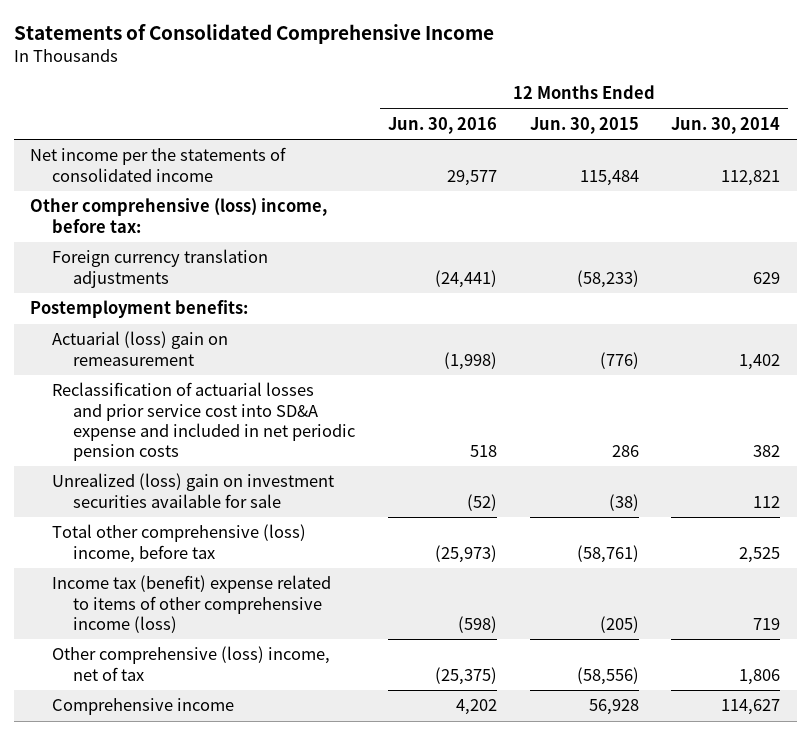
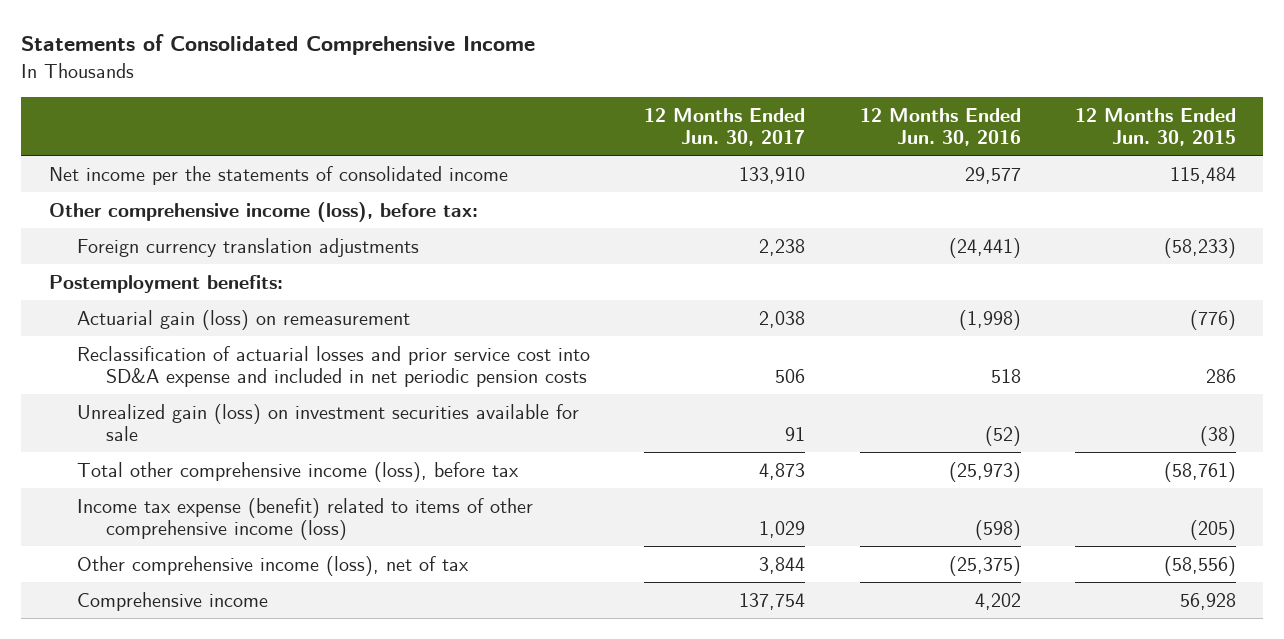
- | 12 Months Ended Jun. 30, 2016 | 12 Months Ended Jun. 30, 2015 | 12 Months Ended Jun. 30, 2014
+ | 12 Months Ended Jun. 30, 2017 | 12 Months Ended Jun. 30, 2016 | 12 Months Ended Jun. 30, 2015
- Other comprehensive (loss) income, before tax:
+ Other comprehensive income (loss), before tax:
- Actuarial (loss) gain on remeasurement | (1,998) | (776) | 1,402
+ Actuarial gain (loss) on remeasurement | 2,038 | (1,998) | (776)
- Unrealized (loss) gain on investment securities available for sale | (52) | (38) | 112
- Total other comprehensive (loss) income, before tax | (25,973) | (58,761) | 2,525
- Income tax (benefit) expense related to items of other comprehensive income (loss) | (598) | (205) | 719
- Other comprehensive (loss) income, net of tax | (25,375) | (58,556) | 1,806
+ Unrealized gain (loss) on investment securities available for sale | 91 | (52) | (38)
+ Total other comprehensive income (loss), before tax | 4,873 | (25,973) | (58,761)
+ Income tax expense (benefit) related to items of other comprehensive income (loss) | 1,029 | (598) | (205)
+ Other comprehensive income (loss), net of tax | 3,844 | (25,375) | (58,556)

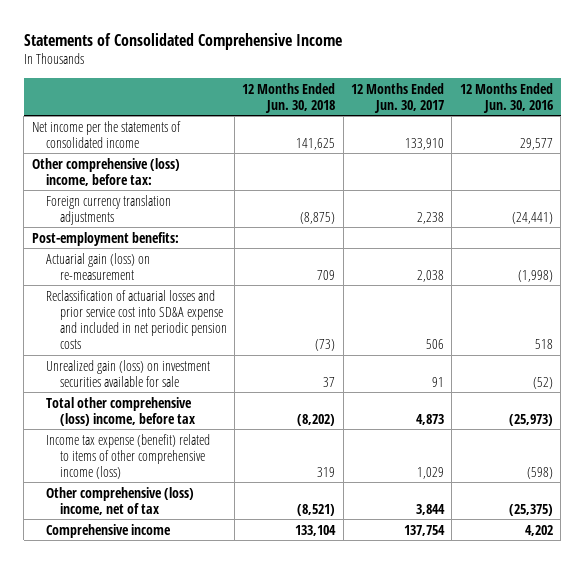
- | 12 Months Ended Jun. 30, 2017 | 12 Months Ended Jun. 30, 2016 | 12 Months Ended Jun. 30, 2015
+ | 12 Months Ended Jun. 30, 2018 | 12 Months Ended Jun. 30, 2017 | 12 Months Ended Jun. 30, 2016
- Other comprehensive income (loss), before tax:
+ Other comprehensive (loss) income, before tax:
- Postemployment benefits:
- Actuarial gain (loss) on remeasurement | 2,038 | (1,998) | (776)
+ Post-employment benefits:
+ Actuarial gain (loss) on re-measurement | 709 | 2,038 | (1,998)
- Total other comprehensive income (loss), before tax | 4,873 | (25,973) | (58,761)
+ Total other comprehensive (loss) income, before tax | (8,202) | 4,873 | (25,973)
- Other comprehensive income (loss), net of tax | 3,844 | (25,375) | (58,556)
+ Other comprehensive (loss) income, net of tax | (8,521) | 3,844 | (25,375)

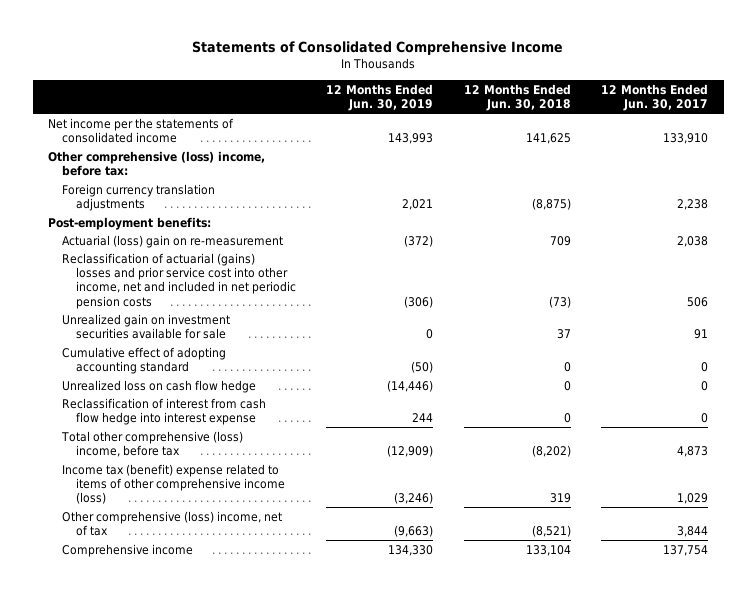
- | 12 Months Ended Jun. 30, 2018 | 12 Months Ended Jun. 30, 2017 | 12 Months Ended Jun. 30, 2016
+ | 12 Months Ended Jun. 30, 2019 | 12 Months Ended Jun. 30, 2018 | 12 Months Ended Jun. 30, 2017
- Actuarial gain (loss) on re-measurement | 709 | 2,038 | (1,998)
- Reclassification of actuarial losses and prior service cost into SD&A expense and included in net periodic pension costs | (73) | 506 | 518
- Unrealized gain (loss) on investment securities available for sale | 37 | 91 | (52)
+ Actuarial (loss) gain on re-measurement | (372) | 709 | 2,038
+ Reclassification of actuarial (gains) losses and prior service cost into other income, net and included in net periodic pension costs | (306) | (73) | 506
+ Unrealized gain on investment securities available for sale | 0 | 37 | 91
+ Cumulative effect of adopting accounting standard | (50) | 0 | 0
+ Unrealized loss on cash flow hedge | (14,446) | 0 | 0
+ Reclassification of interest from cash flow hedge into interest expense | 244 | 0 | 0
- Income tax expense (benefit) related to items of other comprehensive income (loss) | 319 | 1,029 | (598)
+ Income tax (benefit) expense related to items of other comprehensive income (loss) | (3,246) | 319 | 1,029

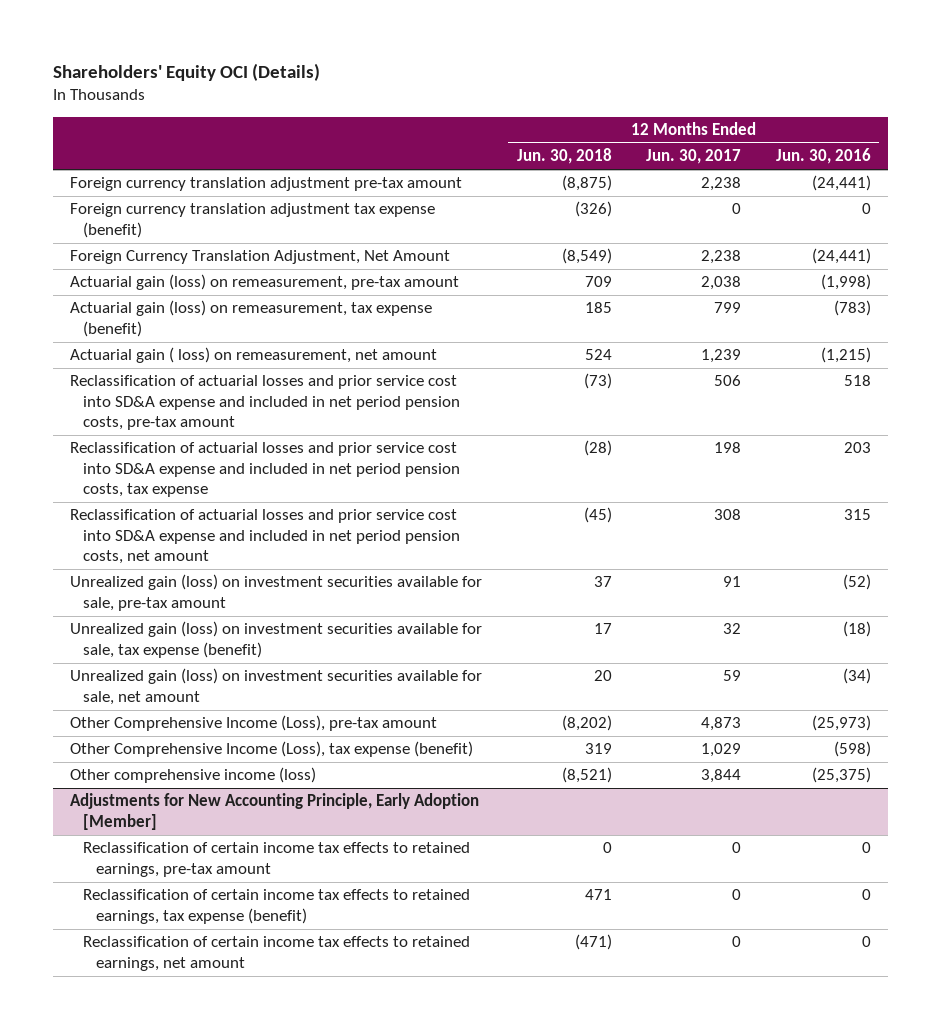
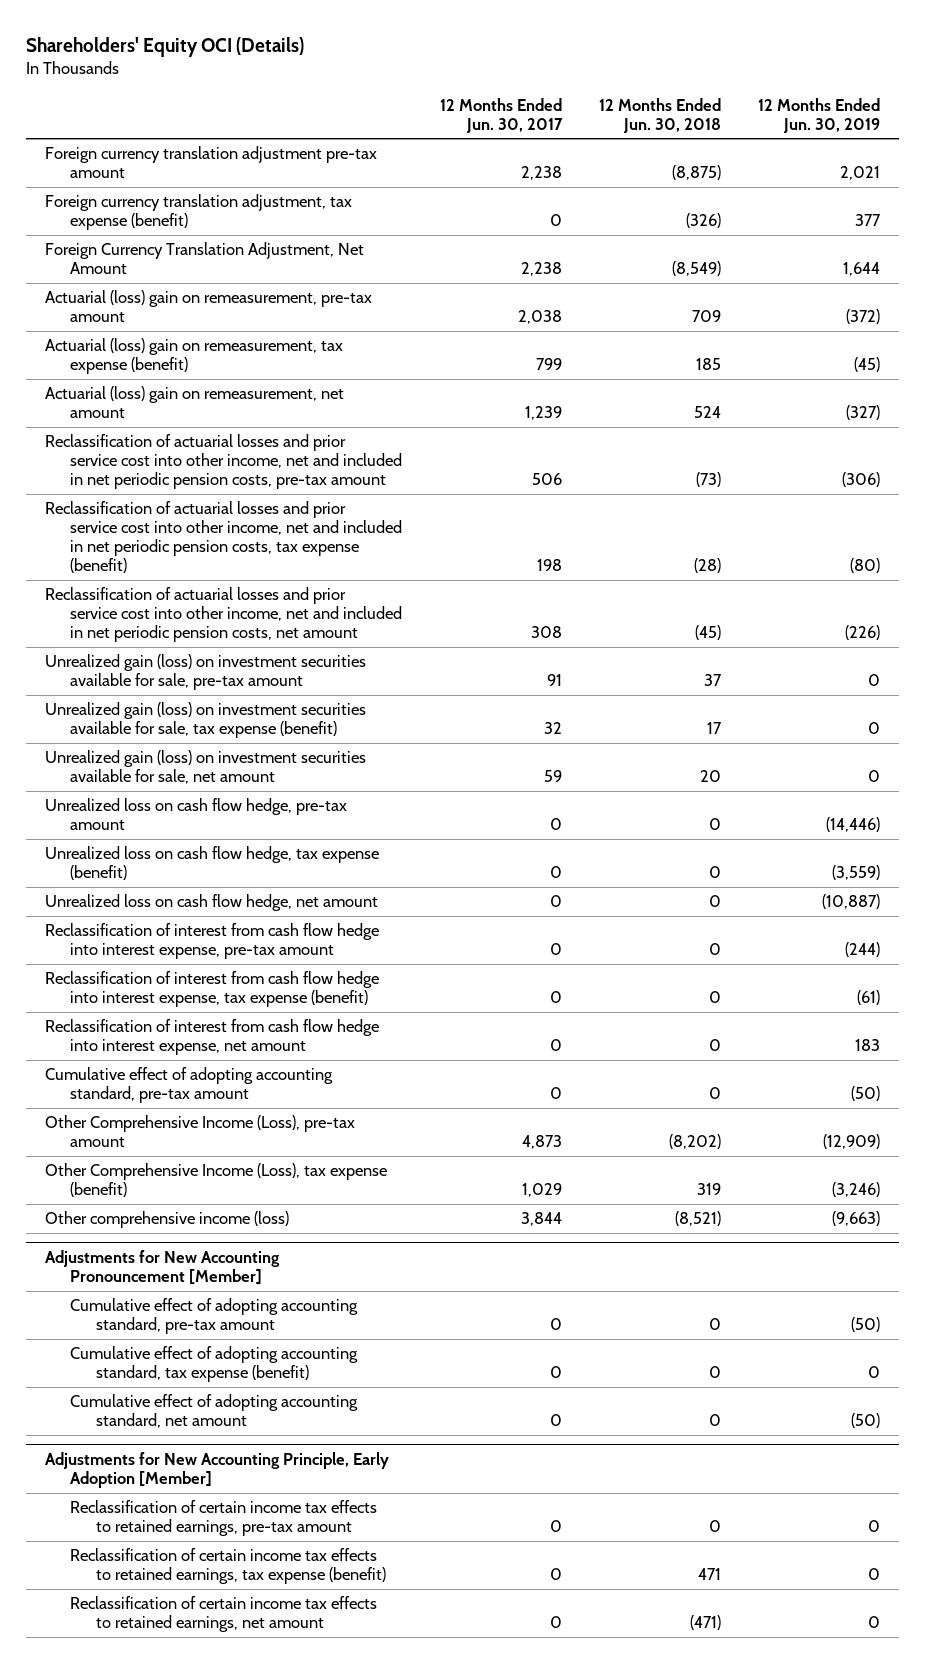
- | 12 Months Ended Jun. 30, 2018 | 12 Months Ended Jun. 30, 2017 | 12 Months Ended Jun. 30, 2016
+ | 12 Months Ended Jun. 30, 2017 | 12 Months Ended Jun. 30, 2018 | 12 Months Ended Jun. 30, 2019
- Foreign currency translation adjustment tax expense (benefit) | (326) | 0 | 0
+ Foreign currency translation adjustment, tax expense (benefit) | 0 | (326) | 377
- Actuarial gain (loss) on remeasurement, pre-tax amount | 709 | 2,038 | (1,998)
- Actuarial gain (loss) on remeasurement, tax expense (benefit) | 185 | 799 | (783)
- Actuarial gain ( loss) on remeasurement, net amount | 524 | 1,239 | (1,215)
- Reclassification of actuarial losses and prior service cost into SD&A expense and included in net period pension costs, pre-tax amount | (73) | 506 | 518
- Reclassification of actuarial losses and prior service cost into SD&A expense and included in net period pension costs, tax expense | (28) | 198 | 203
- Reclassification of actuarial losses and prior service cost into SD&A expense and included in net period pension costs, net amount | (45) | 308 | 315
+ Actuarial (loss) gain on remeasurement, pre-tax amount | 2,038 | 709 | (372)
+ Actuarial (loss) gain on remeasurement, tax expense (benefit) | 799 | 185 | (45)
+ Actuarial (loss) gain on remeasurement, net amount | 1,239 | 524 | (327)
+ Reclassification of actuarial losses and prior service cost into other income, net and included in net periodic pension costs, pre-tax amount | 506 | (73) | (306)
+ Reclassification of actuarial losses and prior service cost into other income, net and included in net periodic pension costs, tax expense (benefit) | 198 | (28) | (80)
+ Reclassification of actuarial losses and prior service cost into other income, net and included in net periodic pension costs, net amount | 308 | (45) | (226)
+ Unrealized loss on cash flow hedge, pre-tax amount | 0 | 0 | (14,446)
+ Unrealized loss on cash flow hedge, tax expense (benefit) | 0 | 0 | (3,559)
+ Unrealized loss on cash flow hedge, net amount | 0 | 0 | (10,887)
+ Reclassification of interest from cash flow hedge into interest expense, pre-tax amount | 0 | 0 | (244)
+ Reclassification of interest from cash flow hedge into interest expense, tax expense (benefit) | 0 | 0 | (61)
+ Reclassification of interest from cash flow hedge into interest expense, net amount | 0 | 0 | 183
+ Cumulative effect of adopting accounting standard, pre-tax amount | 0 | 0 | (50)
+ Adjustments for New Accounting Pronouncement [Member]
+ Cumulative effect of adopting accounting standard, pre-tax amount | 0 | 0 | (50)
+ Cumulative effect of adopting accounting standard, tax expense (benefit) | 0 | 0 | 0
+ Cumulative effect of adopting accounting standard, net amount | 0 | 0 | (50)

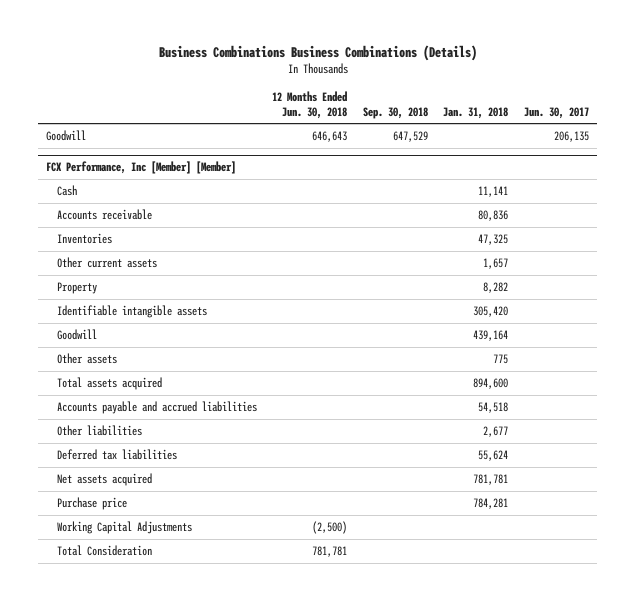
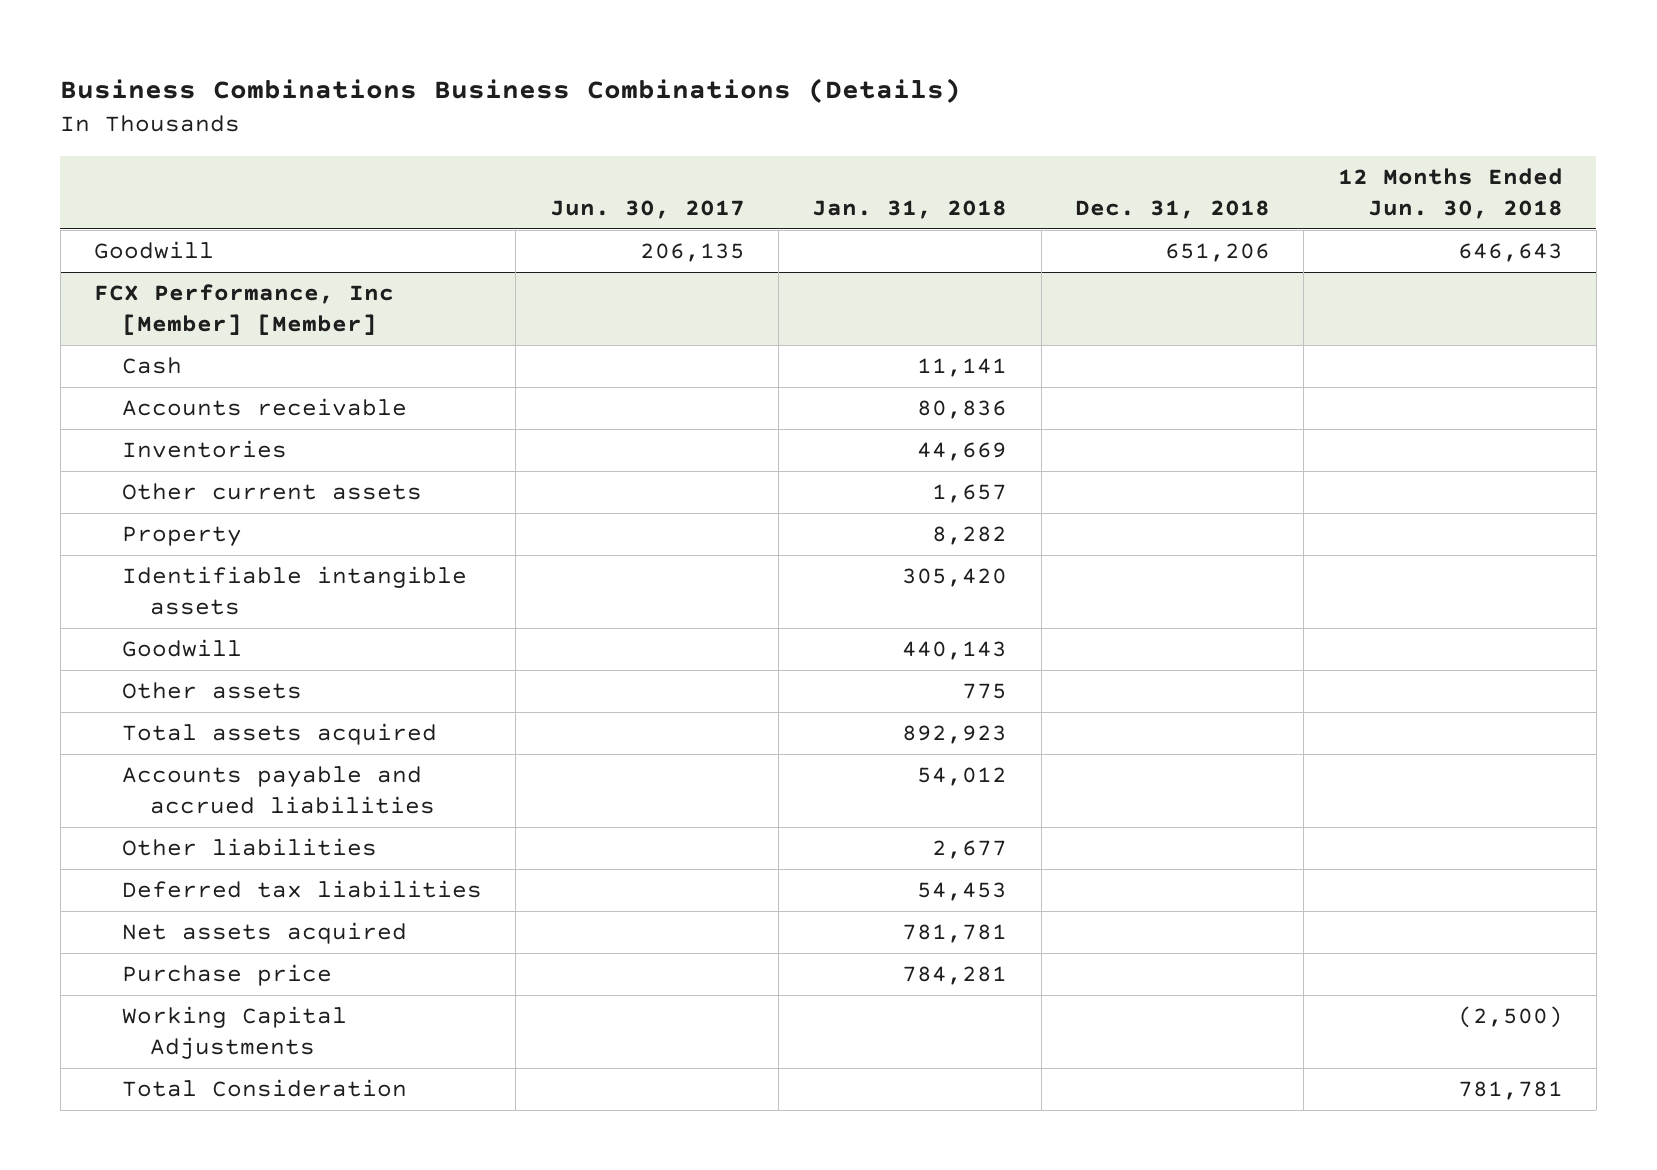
- | 12 Months Ended Jun. 30, 2018 | Sep. 30, 2018 | Jan. 31, 2018 | Jun. 30, 2017
+ | Jun. 30, 2017 | Jan. 31, 2018 | Dec. 31, 2018 | 12 Months Ended Jun. 30, 2018
@ FCX Performance, Inc [Member] [Member]
- Inventories | | | 47,325 |
+ Inventories | | 44,669 | |
- Goodwill | | | 439,164 |
+ Goodwill | | 440,143 | |
- Total assets acquired | | | 894,600 |
- Accounts payable and accrued liabilities | | | 54,518 |
+ Total assets acquired | | 892,923 | |
+ Accounts payable and accrued liabilities | | 54,012 | |
- Deferred tax liabilities | | | 55,624 |
+ Deferred tax liabilities | | 54,453 | |

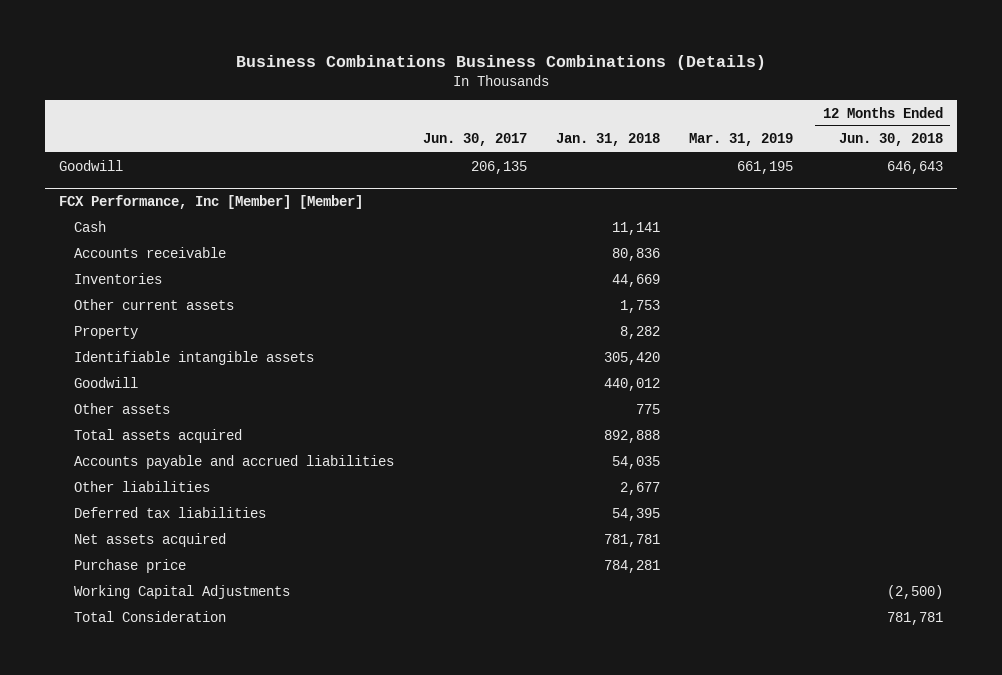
- | Jun. 30, 2017 | Jan. 31, 2018 | Dec. 31, 2018 | 12 Months Ended Jun. 30, 2018
+ | Jun. 30, 2017 | Jan. 31, 2018 | Mar. 31, 2019 | 12 Months Ended Jun. 30, 2018
@ FCX Performance, Inc [Member] [Member]
- Other current assets | | 1,657 | |
+ Other current assets | | 1,753 | |
- Goodwill | | 440,143 | |
+ Goodwill | | 440,012 | |
- Total assets acquired | | 892,923 | |
- Accounts payable and accrued liabilities | | 54,012 | |
+ Total assets acquired | | 892,888 | |
+ Accounts payable and accrued liabilities | | 54,035 | |
- Deferred tax liabilities | | 54,453 | |
+ Deferred tax liabilities | | 54,395 | |

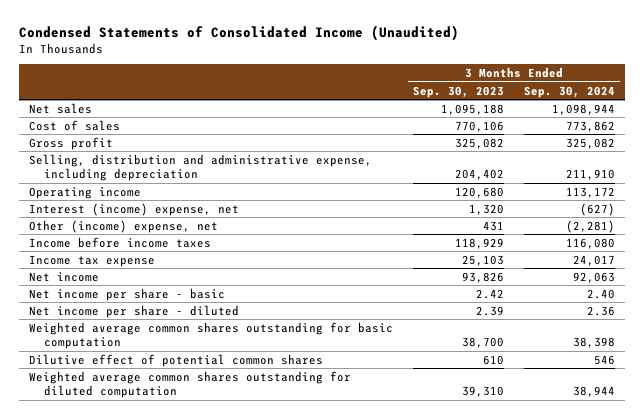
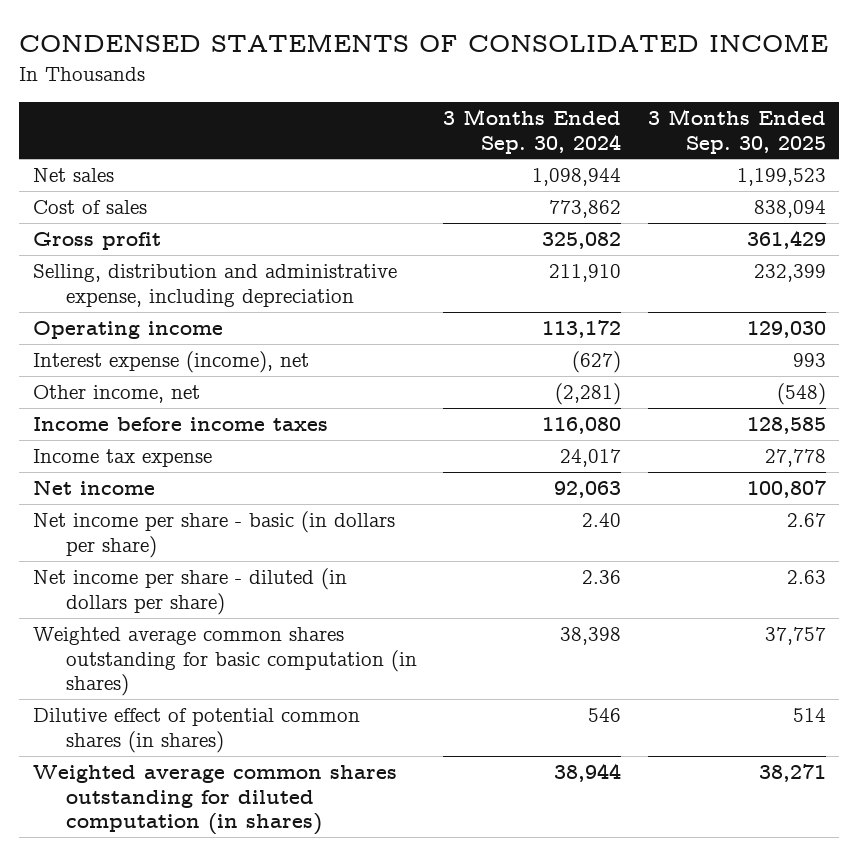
- Condensed Statements of Consolidated Income (Unaudited)
+ CONDENSED STATEMENTS OF CONSOLIDATED INCOME
- | 3 Months Ended Sep. 30, 2023 | 3 Months Ended Sep. 30, 2024
+ | 3 Months Ended Sep. 30, 2024 | 3 Months Ended Sep. 30, 2025
- Interest (income) expense, net | 1,320 | (627)
- Other (income) expense, net | 431 | (2,281)
+ Interest expense (income), net | (627) | 993
+ Other income, net | (2,281) | (548)
- Net income per share - basic | 2.42 | 2.40
- Net income per share - diluted | 2.39 | 2.36
- Weighted average common shares outstanding for basic computation | 38,700 | 38,398
- Dilutive effect of potential common shares | 610 | 546
- Weighted average common shares outstanding for diluted computation | 39,310 | 38,944
+ Net income per share - basic (in dollars per share) | 2.40 | 2.67
+ Net income per share - diluted (in dollars per share) | 2.36 | 2.63
+ Weighted average common shares outstanding for basic computation (in shares) | 38,398 | 37,757
+ Dilutive effect of potential common shares (in shares) | 546 | 514
+ Weighted average common shares outstanding for diluted computation (in shares) | 38,944 | 38,271

